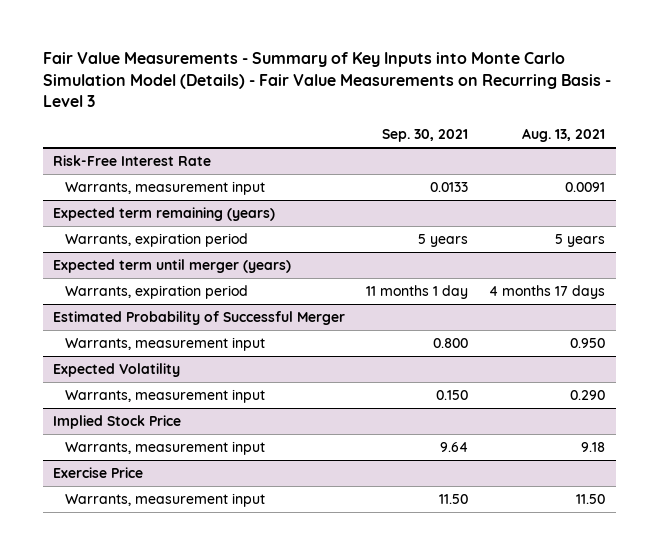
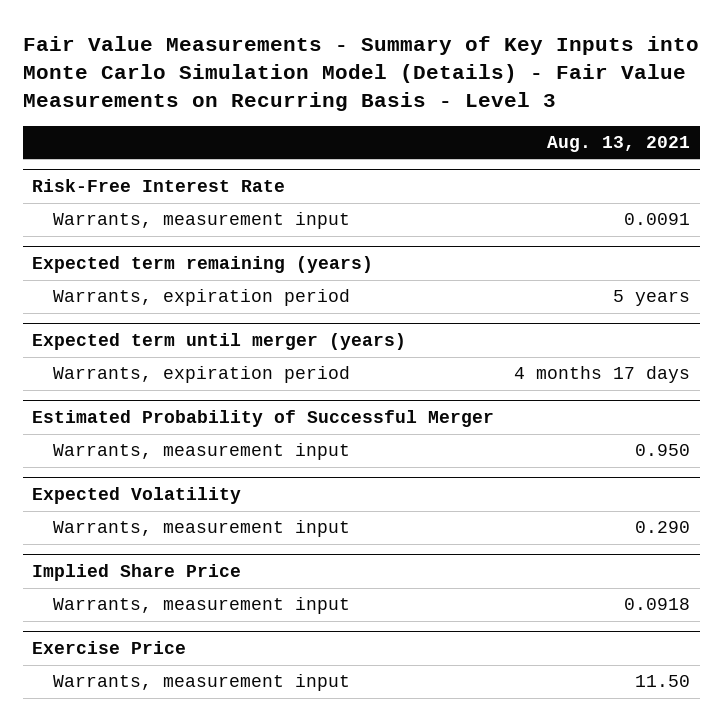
- | Sep. 30, 2021 | Aug. 13, 2021
+ | Aug. 13, 2021
- Implied Stock Price
- Warrants, measurement input | 9.64 | 9.18
+ Implied Share Price
+ Warrants, measurement input | 0.0918

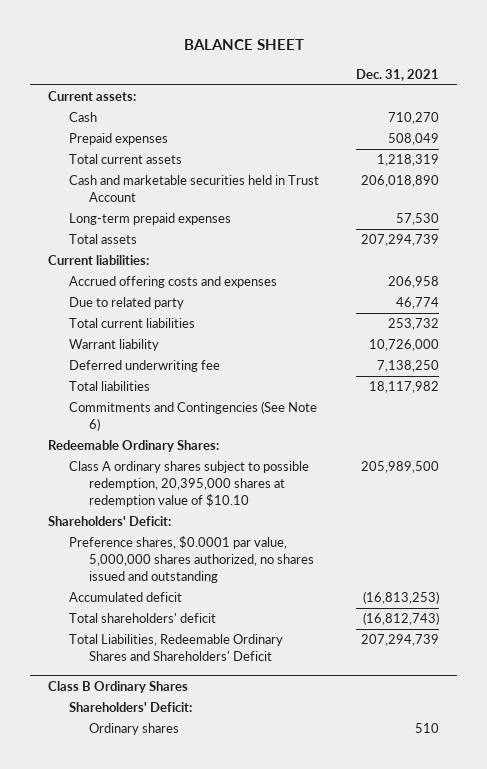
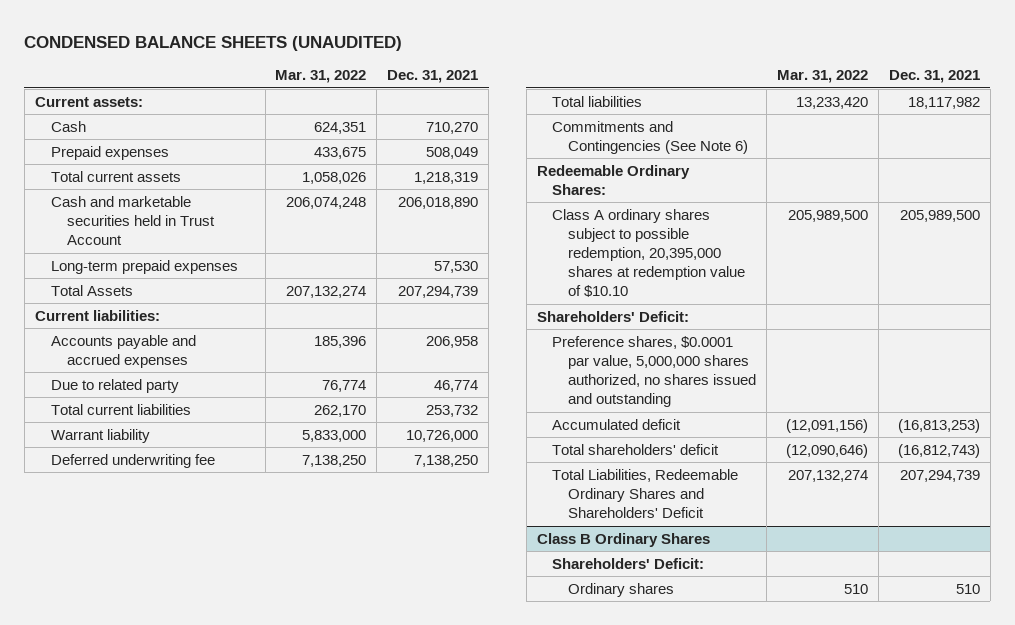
- BALANCE SHEET
+ CONDENSED BALANCE SHEETS (UNAUDITED)
- | Dec. 31, 2021
+ | Mar. 31, 2022 | Dec. 31, 2021
- Total assets | 207,294,739
+ Total Assets | 207,132,274 | 207,294,739
- Accrued offering costs and expenses | 206,958
+ Accounts payable and accrued expenses | 185,396 | 206,958

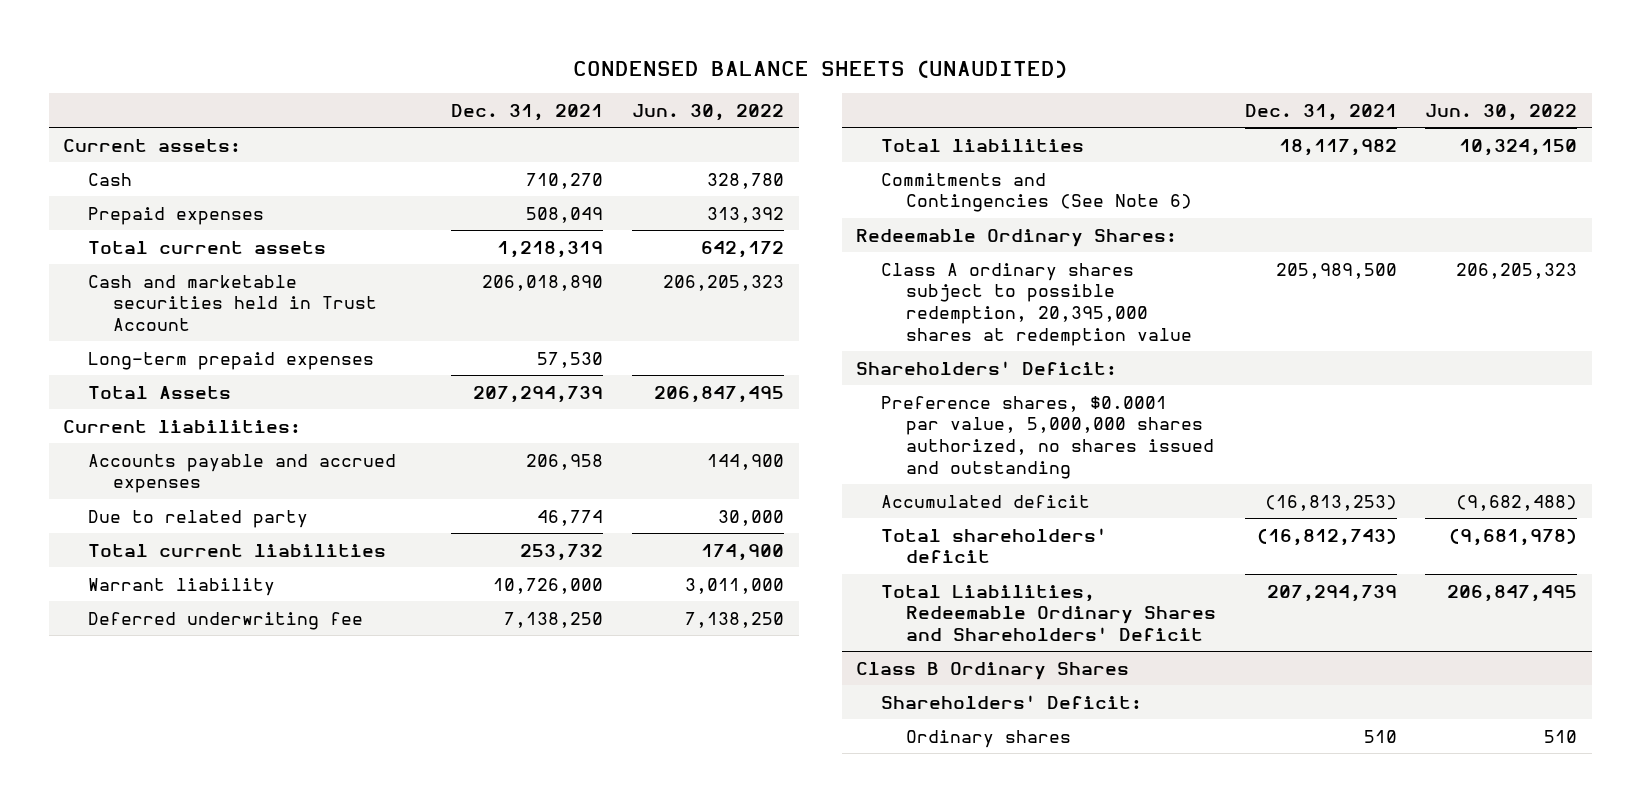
- | Mar. 31, 2022 | Dec. 31, 2021
+ | Dec. 31, 2021 | Jun. 30, 2022
- Class A ordinary shares subject to possible redemption, 20,395,000 shares at redemption value of $10.10 | 205,989,500 | 205,989,500
+ Class A ordinary shares subject to possible redemption, 20,395,000 shares at redemption value | 205,989,500 | 206,205,323

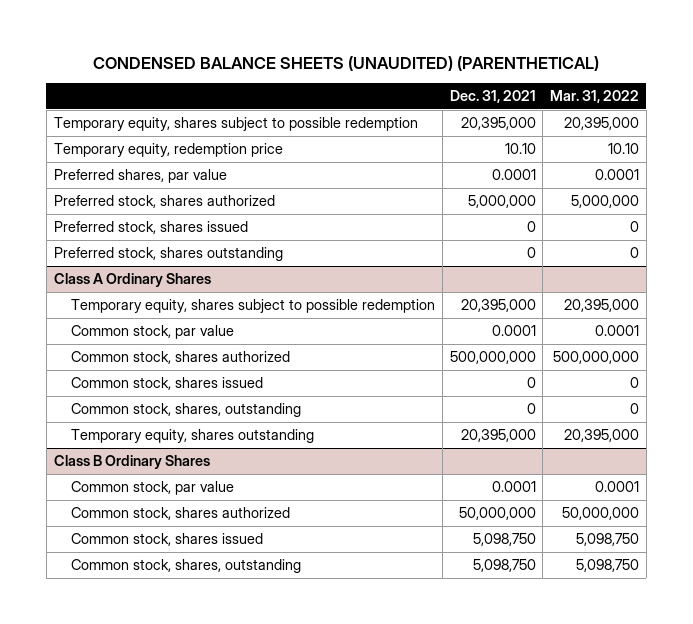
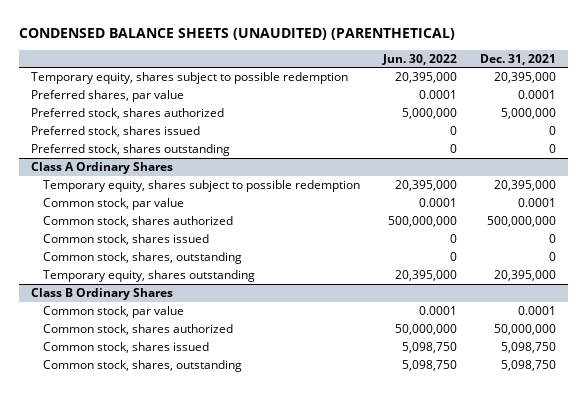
- | Dec. 31, 2021 | Mar. 31, 2022
+ | Jun. 30, 2022 | Dec. 31, 2021
- Temporary equity, redemption price | 10.10 | 10.10

